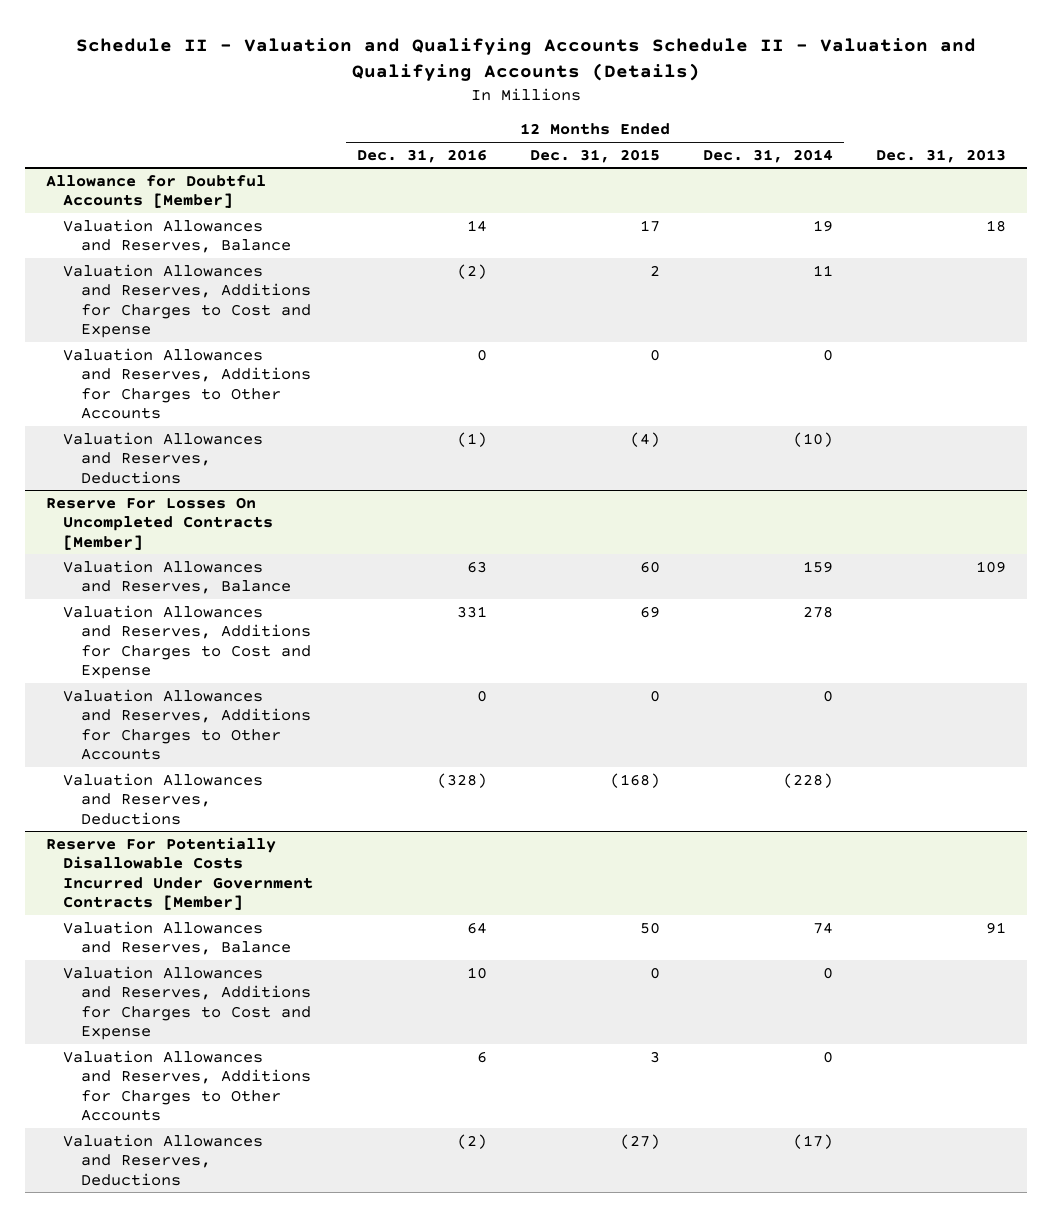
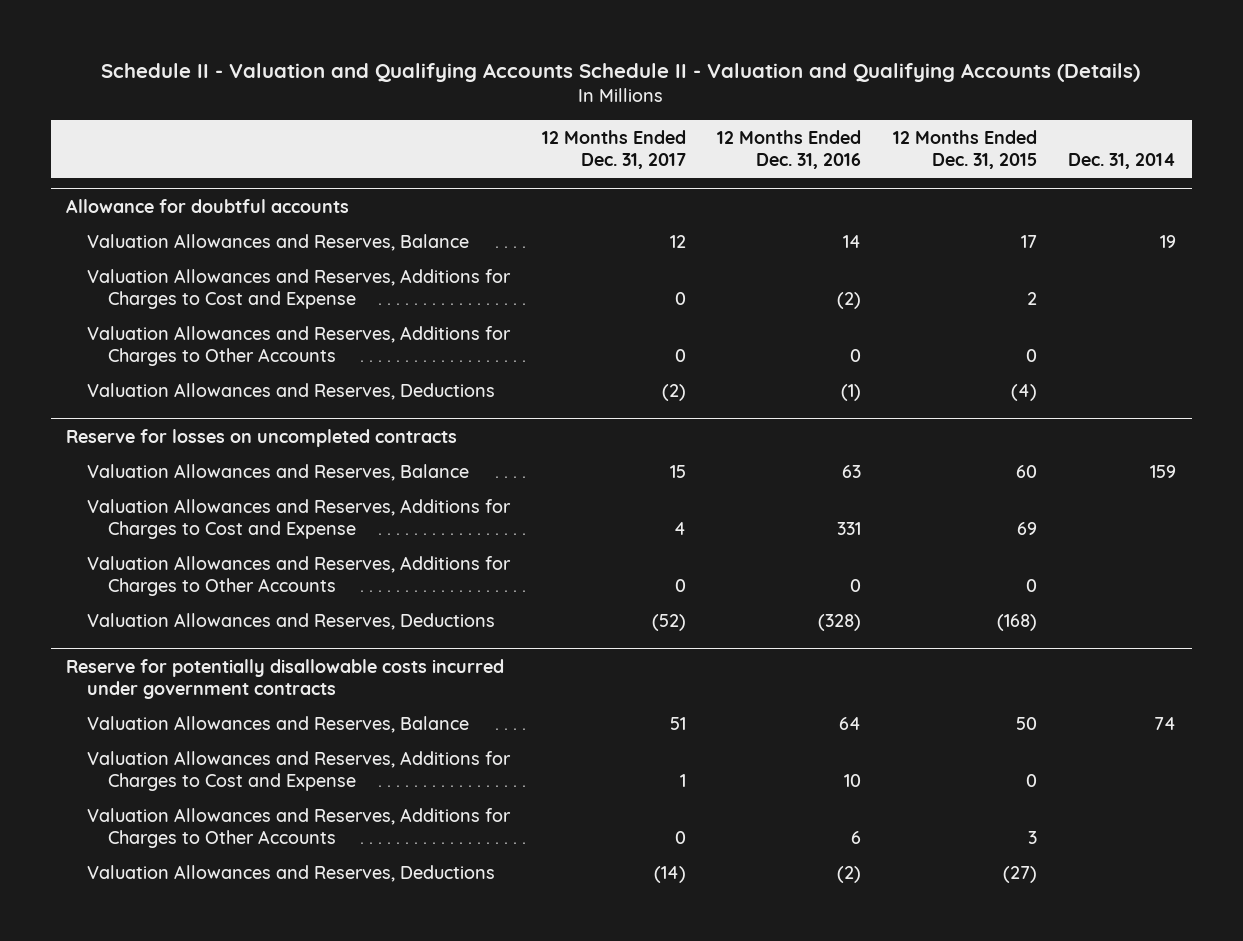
- | 12 Months Ended Dec. 31, 2016 | 12 Months Ended Dec. 31, 2015 | 12 Months Ended Dec. 31, 2014 | Dec. 31, 2013
+ | 12 Months Ended Dec. 31, 2017 | 12 Months Ended Dec. 31, 2016 | 12 Months Ended Dec. 31, 2015 | Dec. 31, 2014
- Allowance for Doubtful Accounts [Member]
+ Allowance for doubtful accounts
- Reserve For Losses On Uncompleted Contracts [Member]
+ Reserve for losses on uncompleted contracts
- Reserve For Potentially Disallowable Costs Incurred Under Government Contracts [Member]
+ Reserve for potentially disallowable costs incurred under government contracts

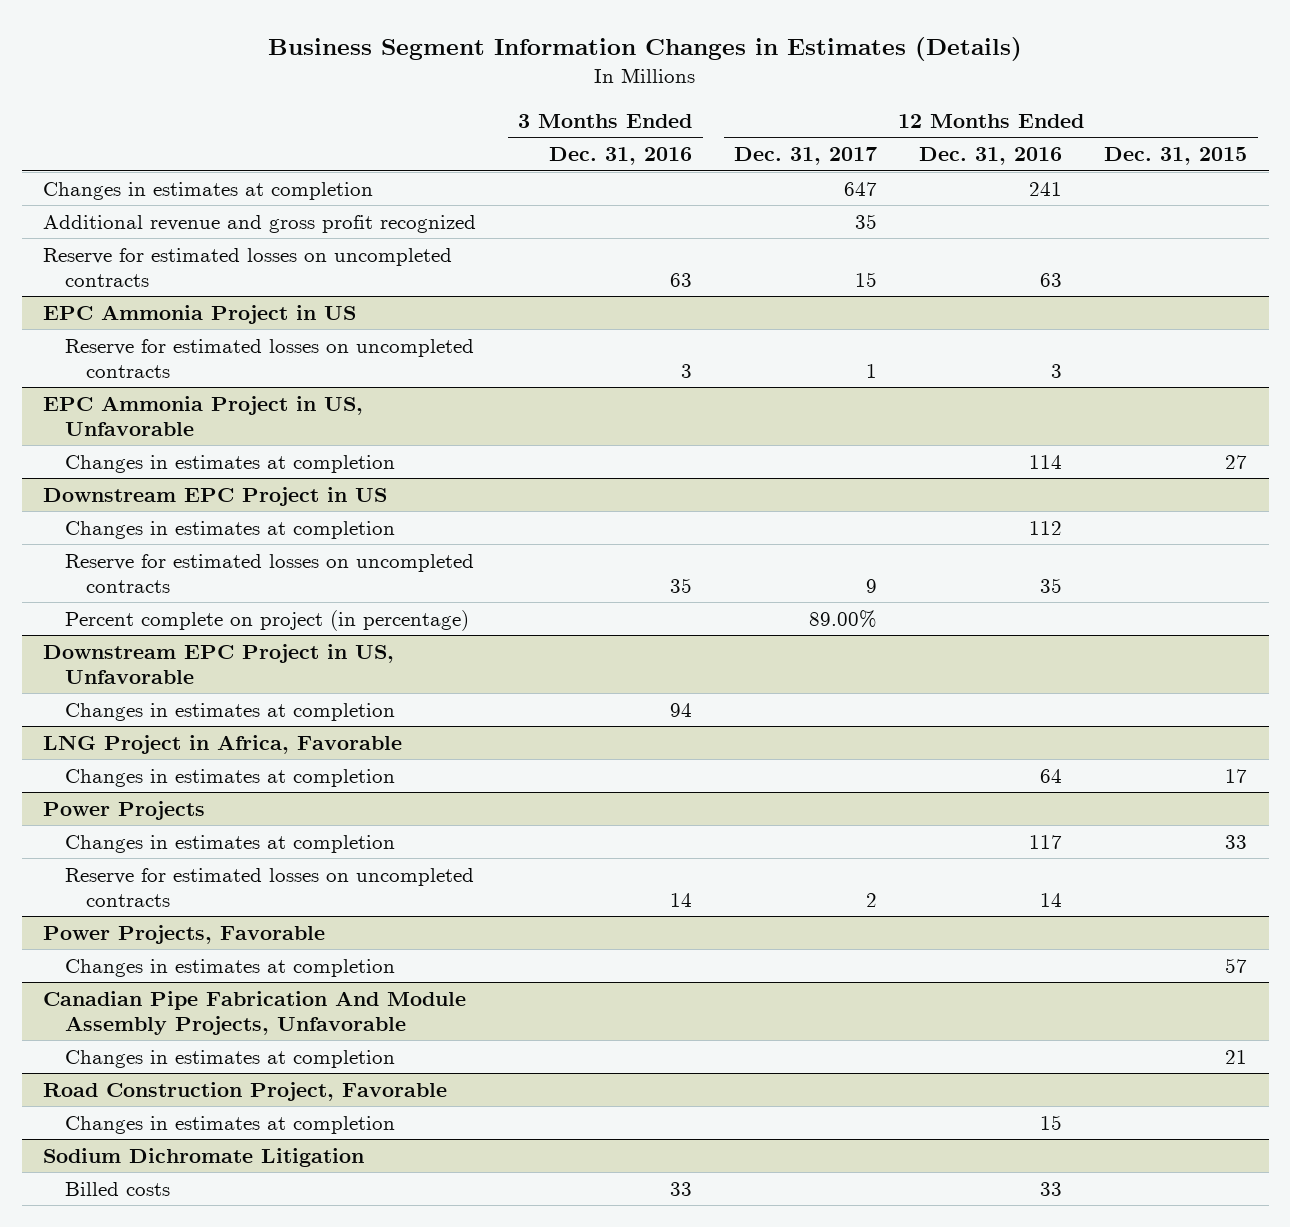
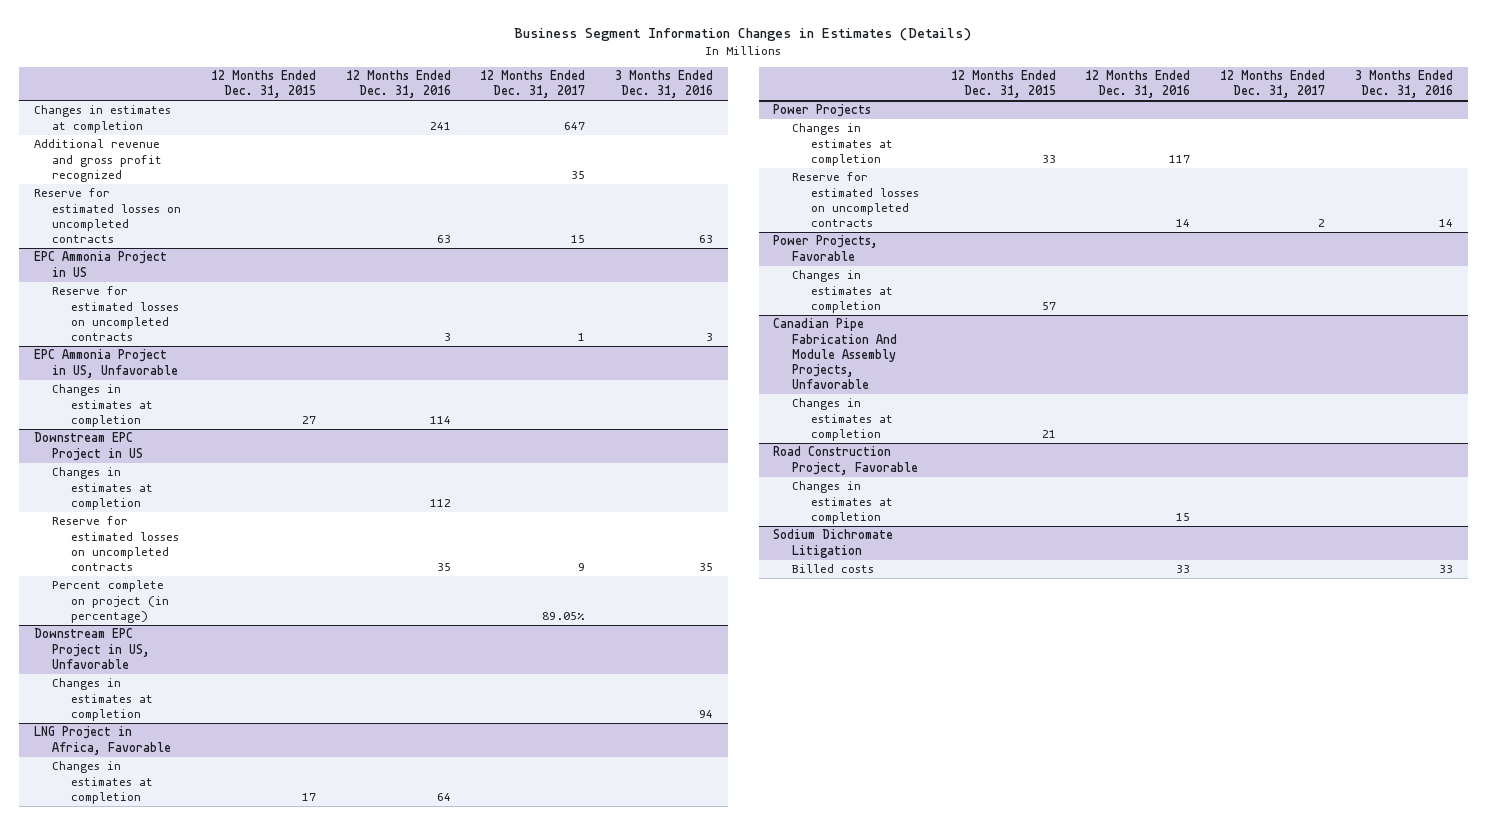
- | 3 Months Ended Dec. 31, 2016 | 12 Months Ended Dec. 31, 2017 | 12 Months Ended Dec. 31, 2016 | 12 Months Ended Dec. 31, 2015
+ | 12 Months Ended Dec. 31, 2015 | 12 Months Ended Dec. 31, 2016 | 12 Months Ended Dec. 31, 2017 | 3 Months Ended Dec. 31, 2016
@ Downstream EPC Project in US
- Percent complete on project (in percentage) | | 89.00% | |
+ Percent complete on project (in percentage) | | | 89.05% |

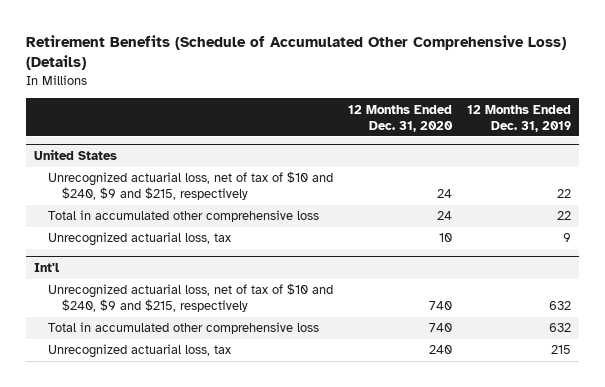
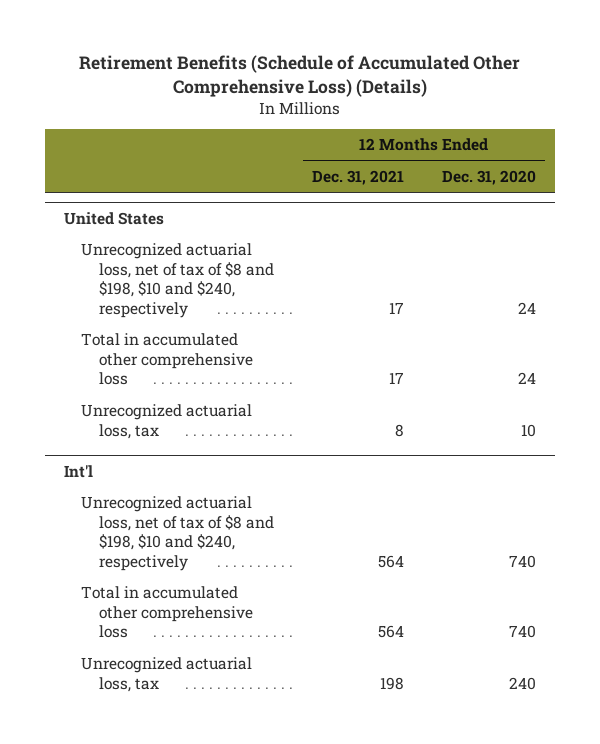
- | 12 Months Ended Dec. 31, 2020 | 12 Months Ended Dec. 31, 2019
+ | 12 Months Ended Dec. 31, 2021 | 12 Months Ended Dec. 31, 2020
@ United States
- Unrecognized actuarial loss, net of tax of $10 and $240, $9 and $215, respectively | 24 | 22
+ Unrecognized actuarial loss, net of tax of $8 and $198, $10 and $240, respectively | 17 | 24
@ Int'l
- Unrecognized actuarial loss, net of tax of $10 and $240, $9 and $215, respectively | 740 | 632
+ Unrecognized actuarial loss, net of tax of $8 and $198, $10 and $240, respectively | 564 | 740

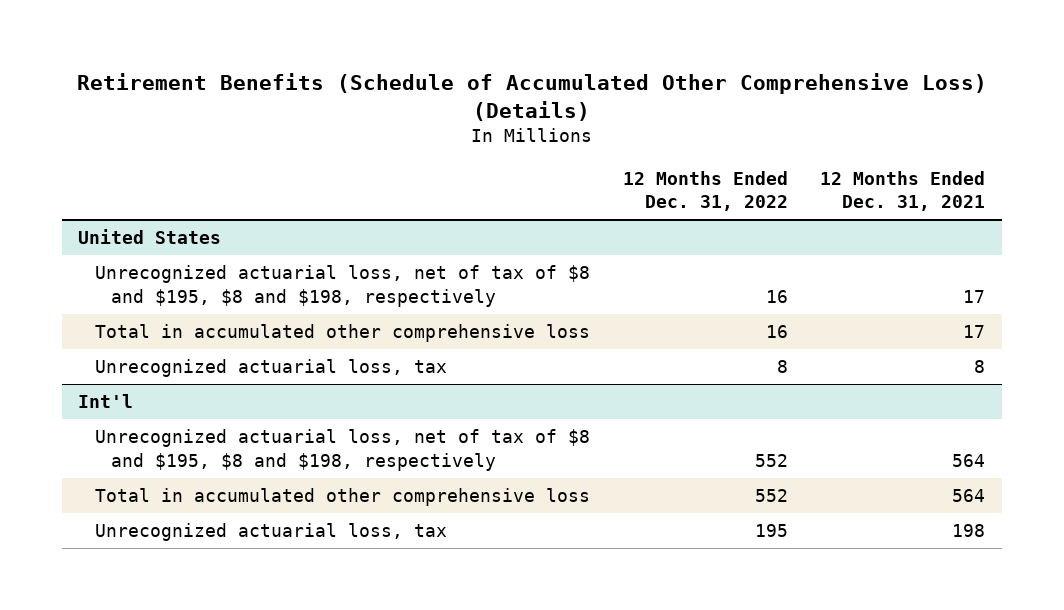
- | 12 Months Ended Dec. 31, 2021 | 12 Months Ended Dec. 31, 2020
+ | 12 Months Ended Dec. 31, 2022 | 12 Months Ended Dec. 31, 2021
@ United States
- Unrecognized actuarial loss, net of tax of $8 and $198, $10 and $240, respectively | 17 | 24
+ Unrecognized actuarial loss, net of tax of $8 and $195, $8 and $198, respectively | 16 | 17
@ Int'l
- Unrecognized actuarial loss, net of tax of $8 and $198, $10 and $240, respectively | 564 | 740
+ Unrecognized actuarial loss, net of tax of $8 and $195, $8 and $198, respectively | 552 | 564

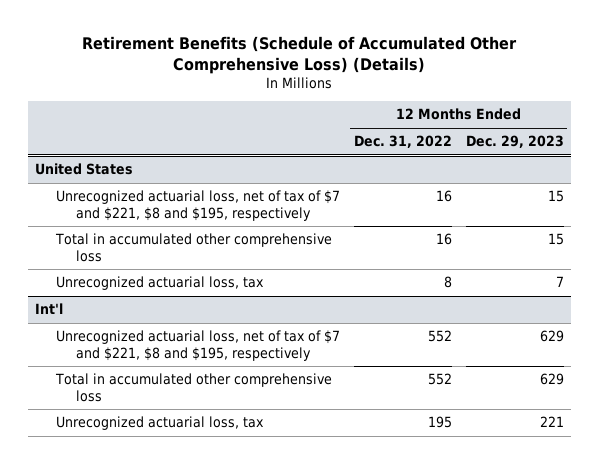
- | 12 Months Ended Dec. 31, 2022 | 12 Months Ended Dec. 31, 2021
+ | 12 Months Ended Dec. 31, 2022 | 12 Months Ended Dec. 29, 2023
@ United States
- Unrecognized actuarial loss, net of tax of $8 and $195, $8 and $198, respectively | 16 | 17
+ Unrecognized actuarial loss, net of tax of $7 and $221, $8 and $195, respectively | 16 | 15
@ Int'l
- Unrecognized actuarial loss, net of tax of $8 and $195, $8 and $198, respectively | 552 | 564
+ Unrecognized actuarial loss, net of tax of $7 and $221, $8 and $195, respectively | 552 | 629

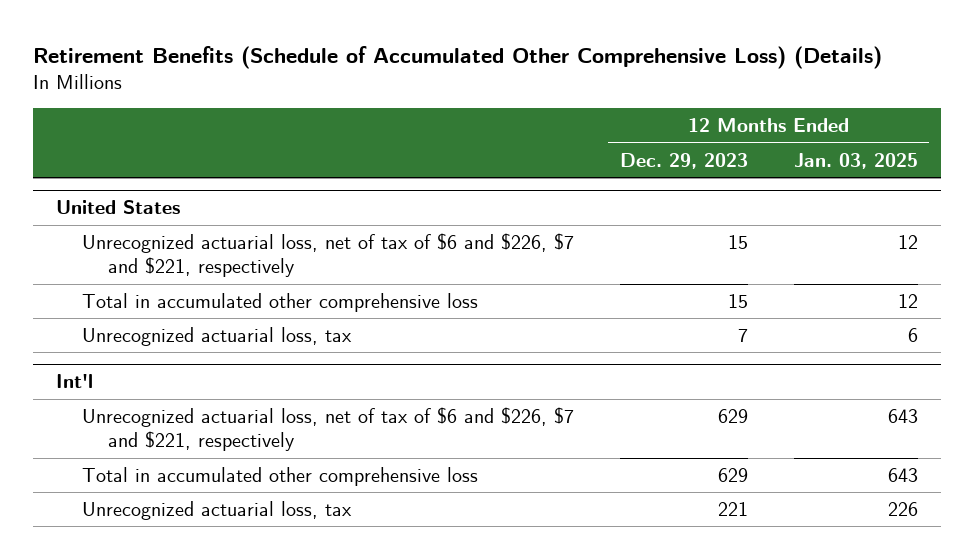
- | 12 Months Ended Dec. 31, 2022 | 12 Months Ended Dec. 29, 2023
+ | 12 Months Ended Dec. 29, 2023 | 12 Months Ended Jan. 03, 2025
@ United States
- Unrecognized actuarial loss, net of tax of $7 and $221, $8 and $195, respectively | 16 | 15
+ Unrecognized actuarial loss, net of tax of $6 and $226, $7 and $221, respectively | 15 | 12
@ Int'l
- Unrecognized actuarial loss, net of tax of $7 and $221, $8 and $195, respectively | 552 | 629
+ Unrecognized actuarial loss, net of tax of $6 and $226, $7 and $221, respectively | 629 | 643

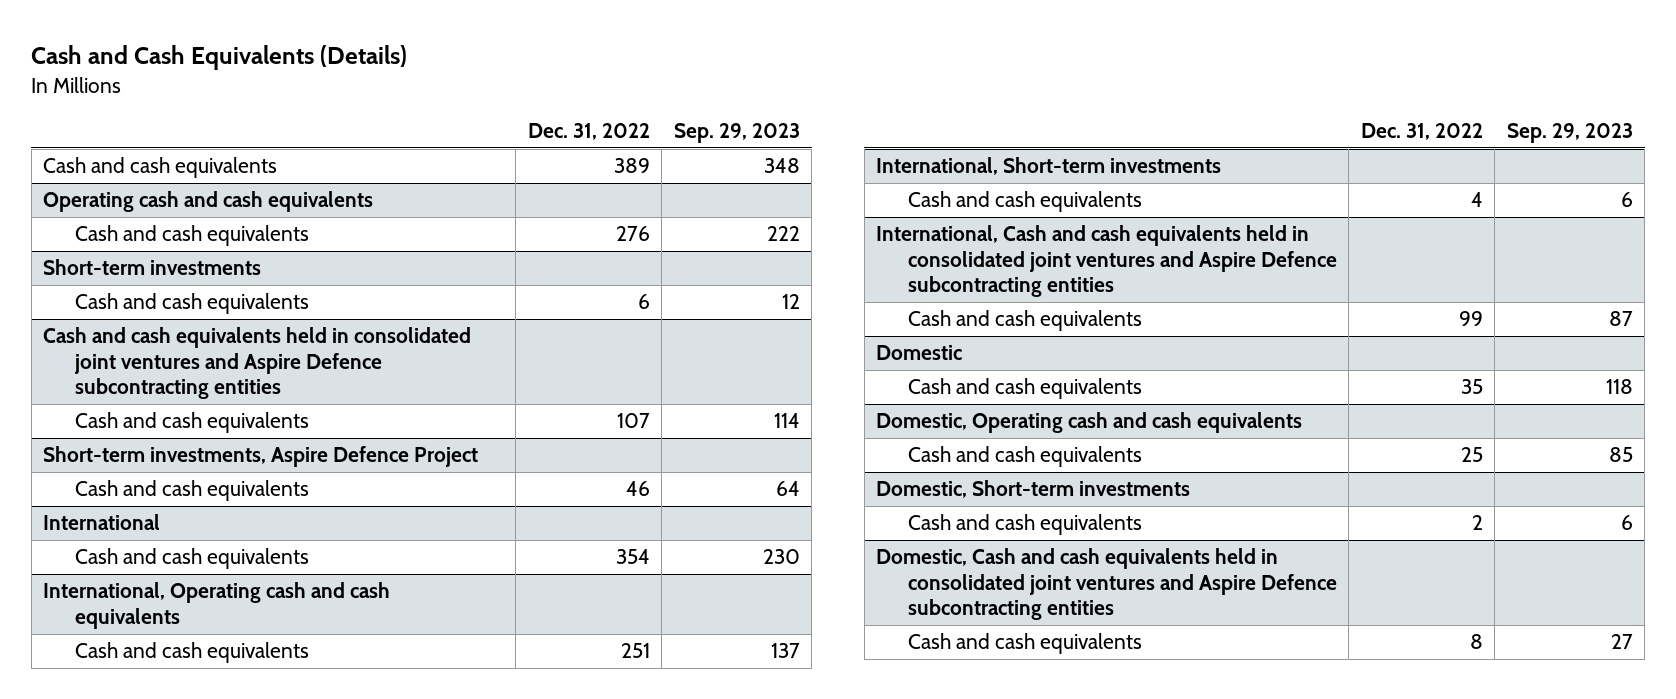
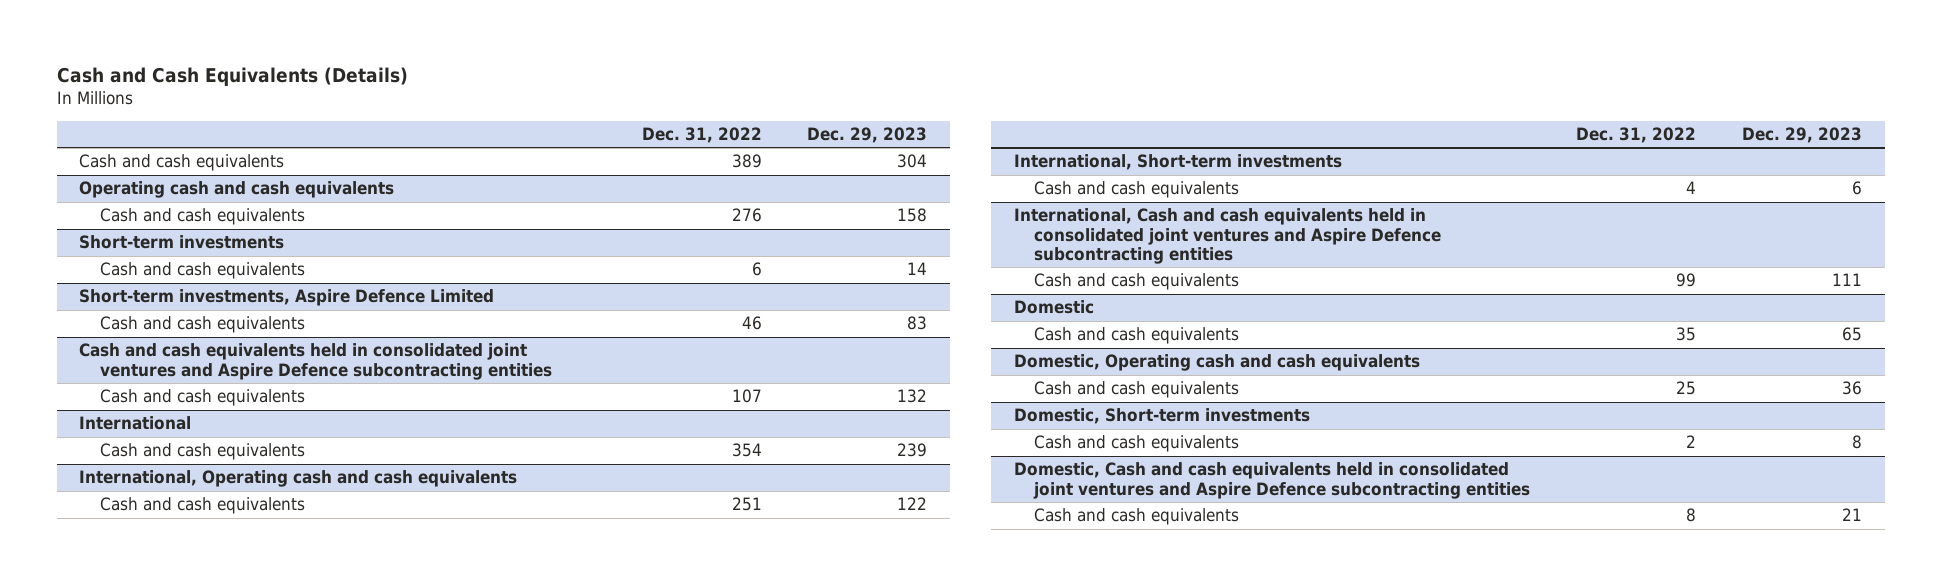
- | Dec. 31, 2022 | Sep. 29, 2023
+ | Dec. 31, 2022 | Dec. 29, 2023
+ Short-term investments, Aspire Defence Limited
+ Cash and cash equivalents | 46 | 83
- Short-term investments, Aspire Defence Project
- Cash and cash equivalents | 46 | 64

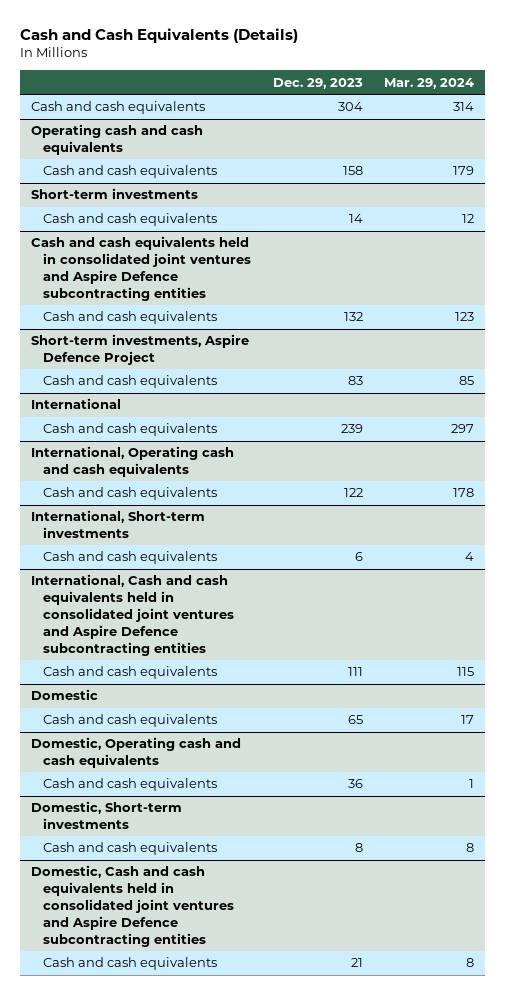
- | Dec. 31, 2022 | Dec. 29, 2023
+ | Dec. 29, 2023 | Mar. 29, 2024
- Short-term investments, Aspire Defence Limited
- Cash and cash equivalents | 46 | 83
+ Short-term investments, Aspire Defence Project
+ Cash and cash equivalents | 83 | 85

